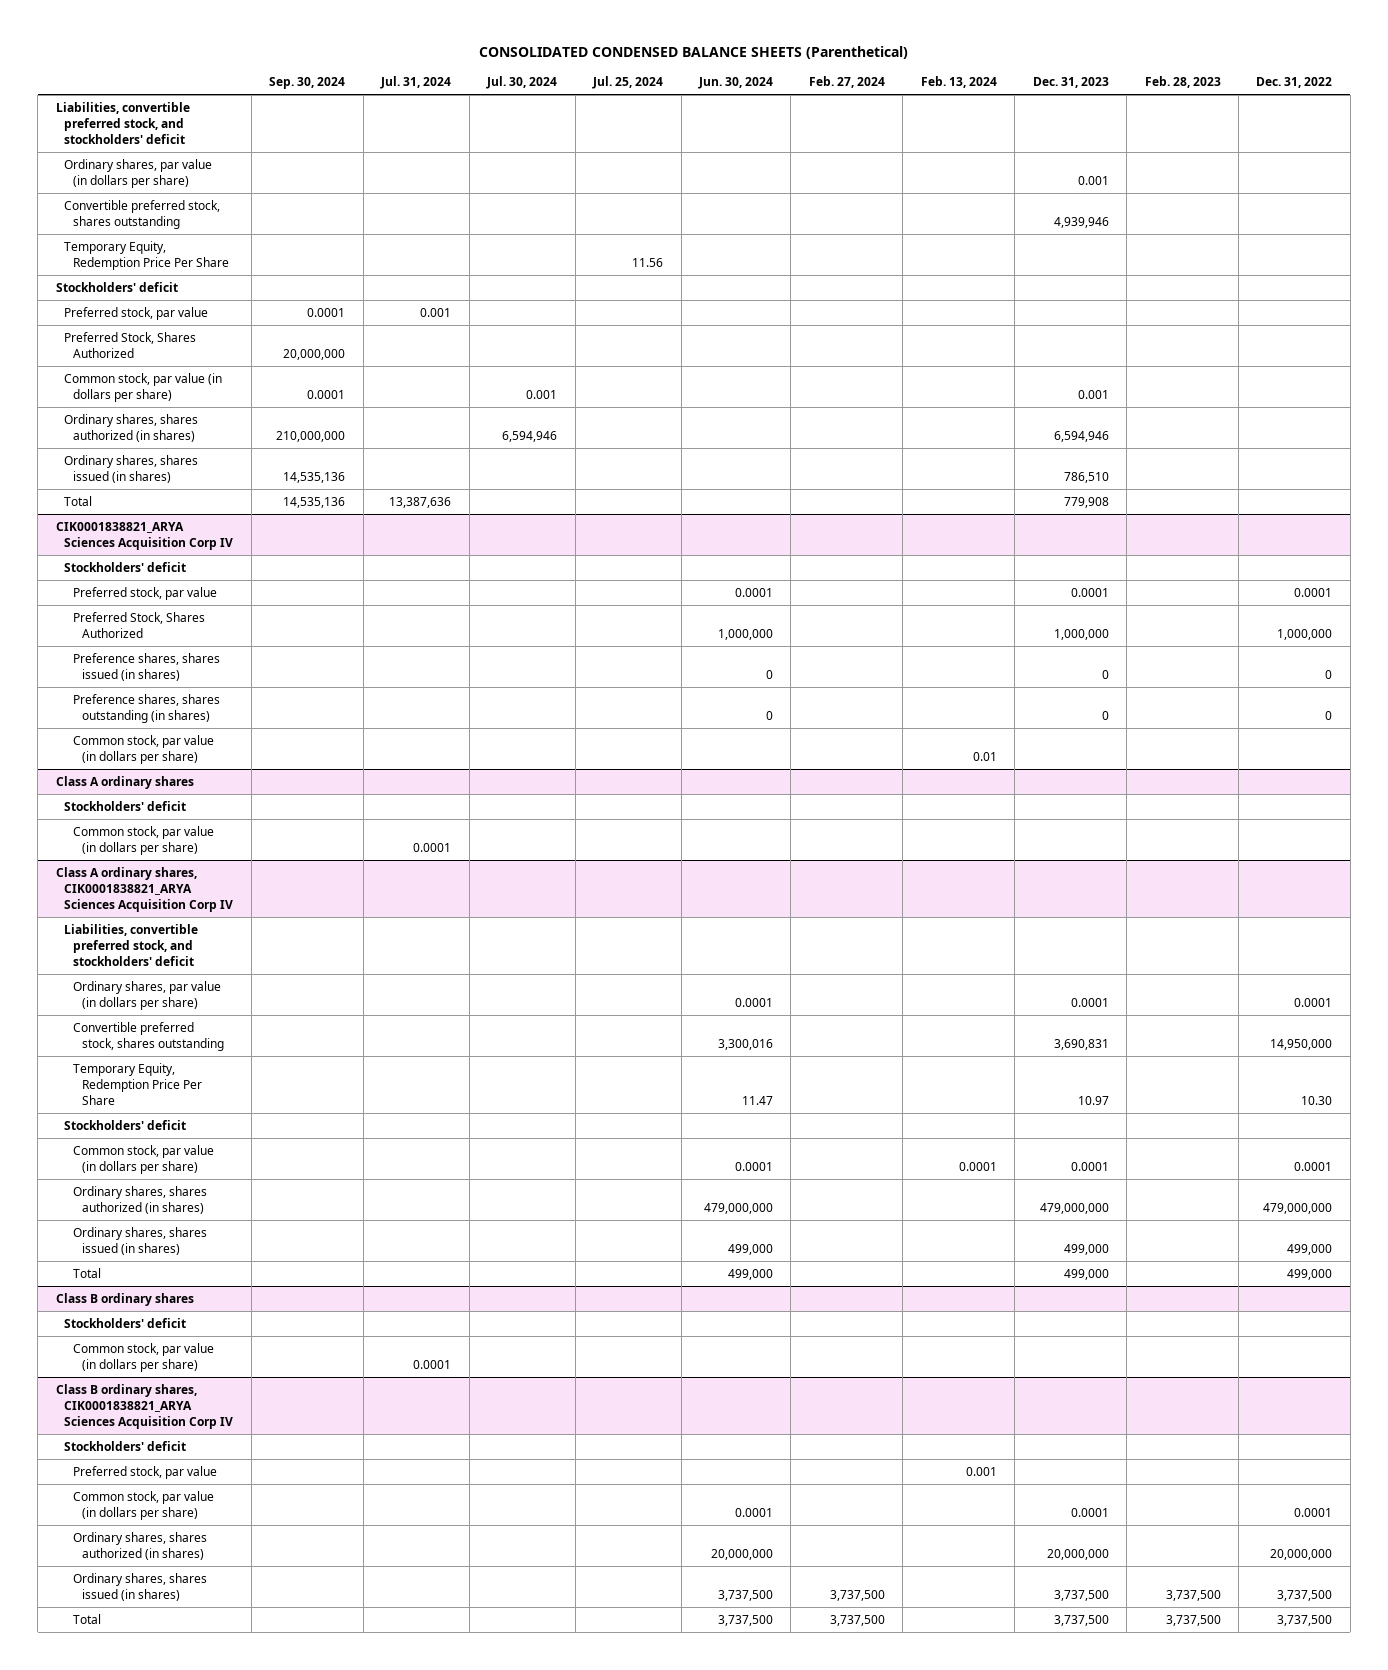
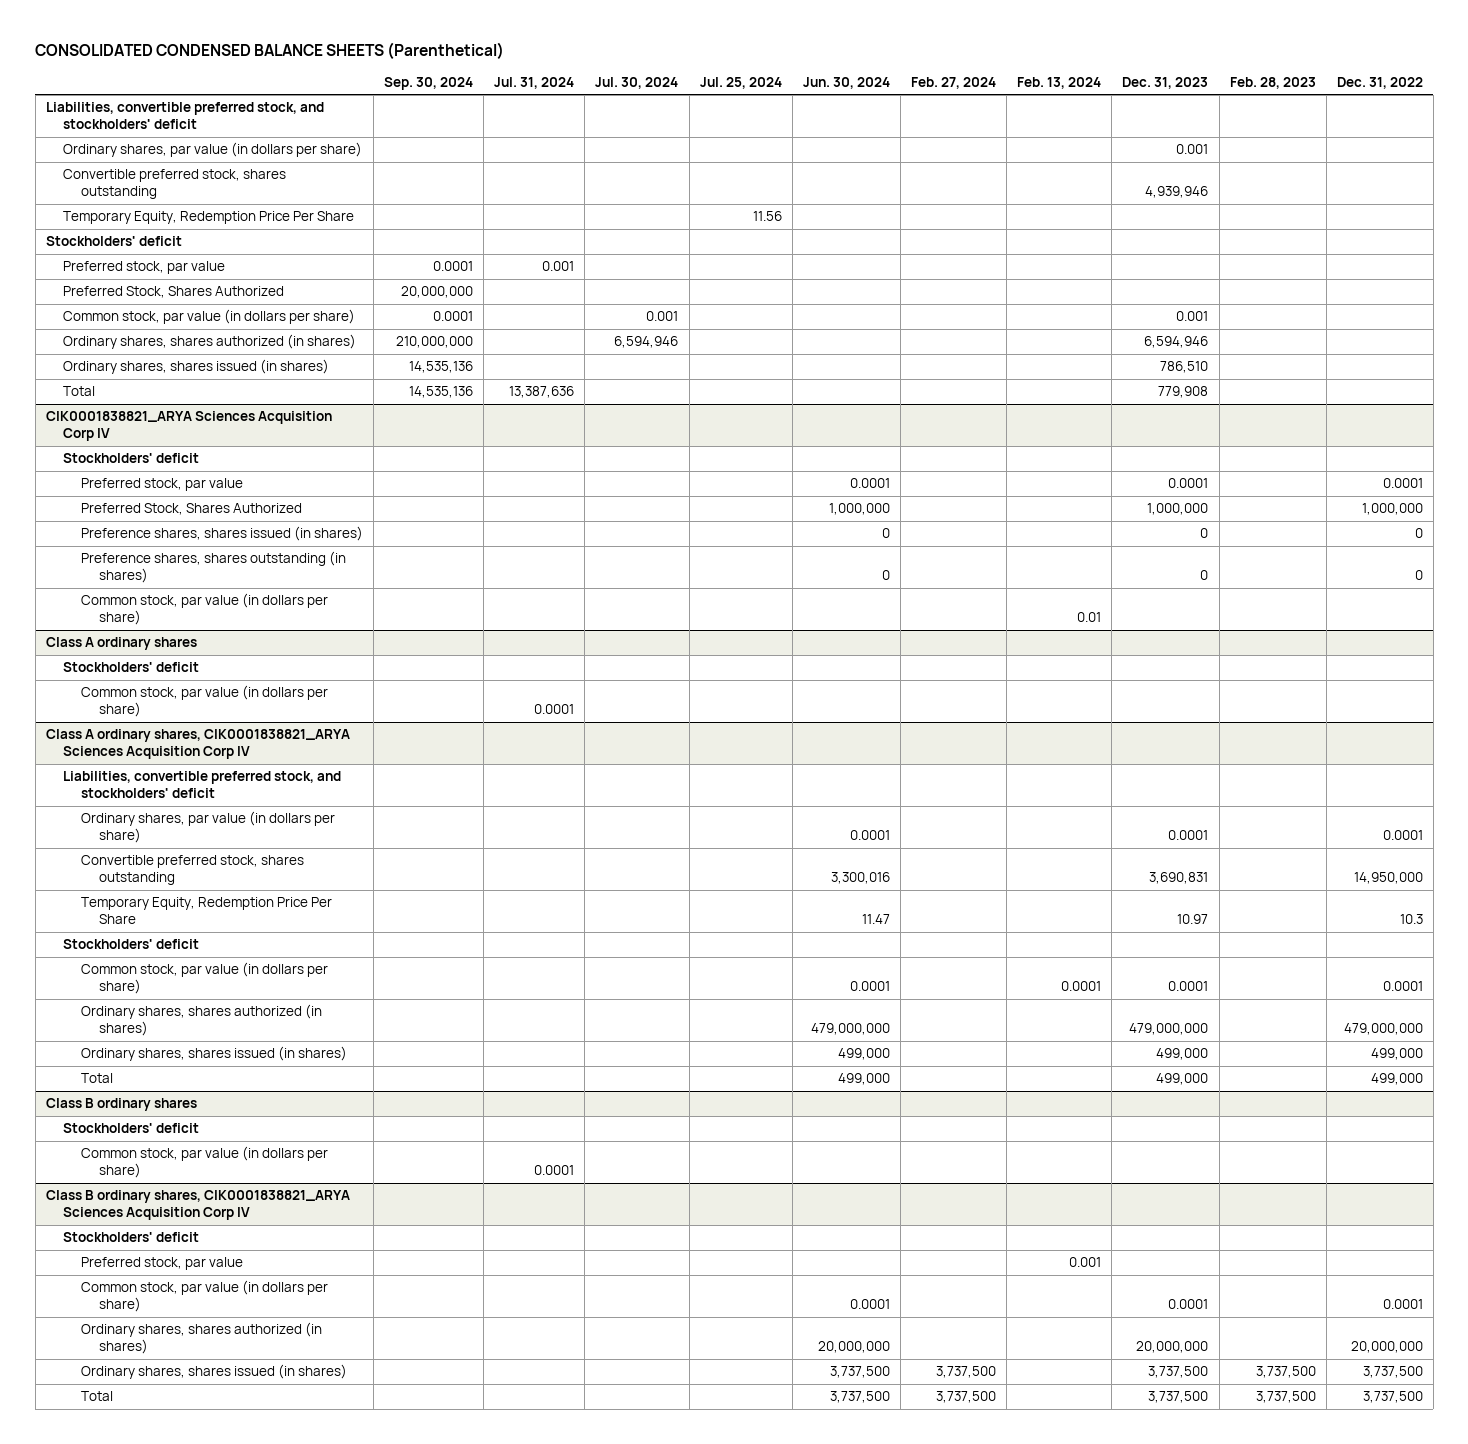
@ Class A ordinary shares, CIK0001838821_ARYA Sciences Acquisition Corp IV
- Temporary Equity, Redemption Price Per Share | | | | | 11.47 | | | 10.97 | | 10.30
+ Temporary Equity, Redemption Price Per Share | | | | | 11.47 | | | 10.97 | | 10.3

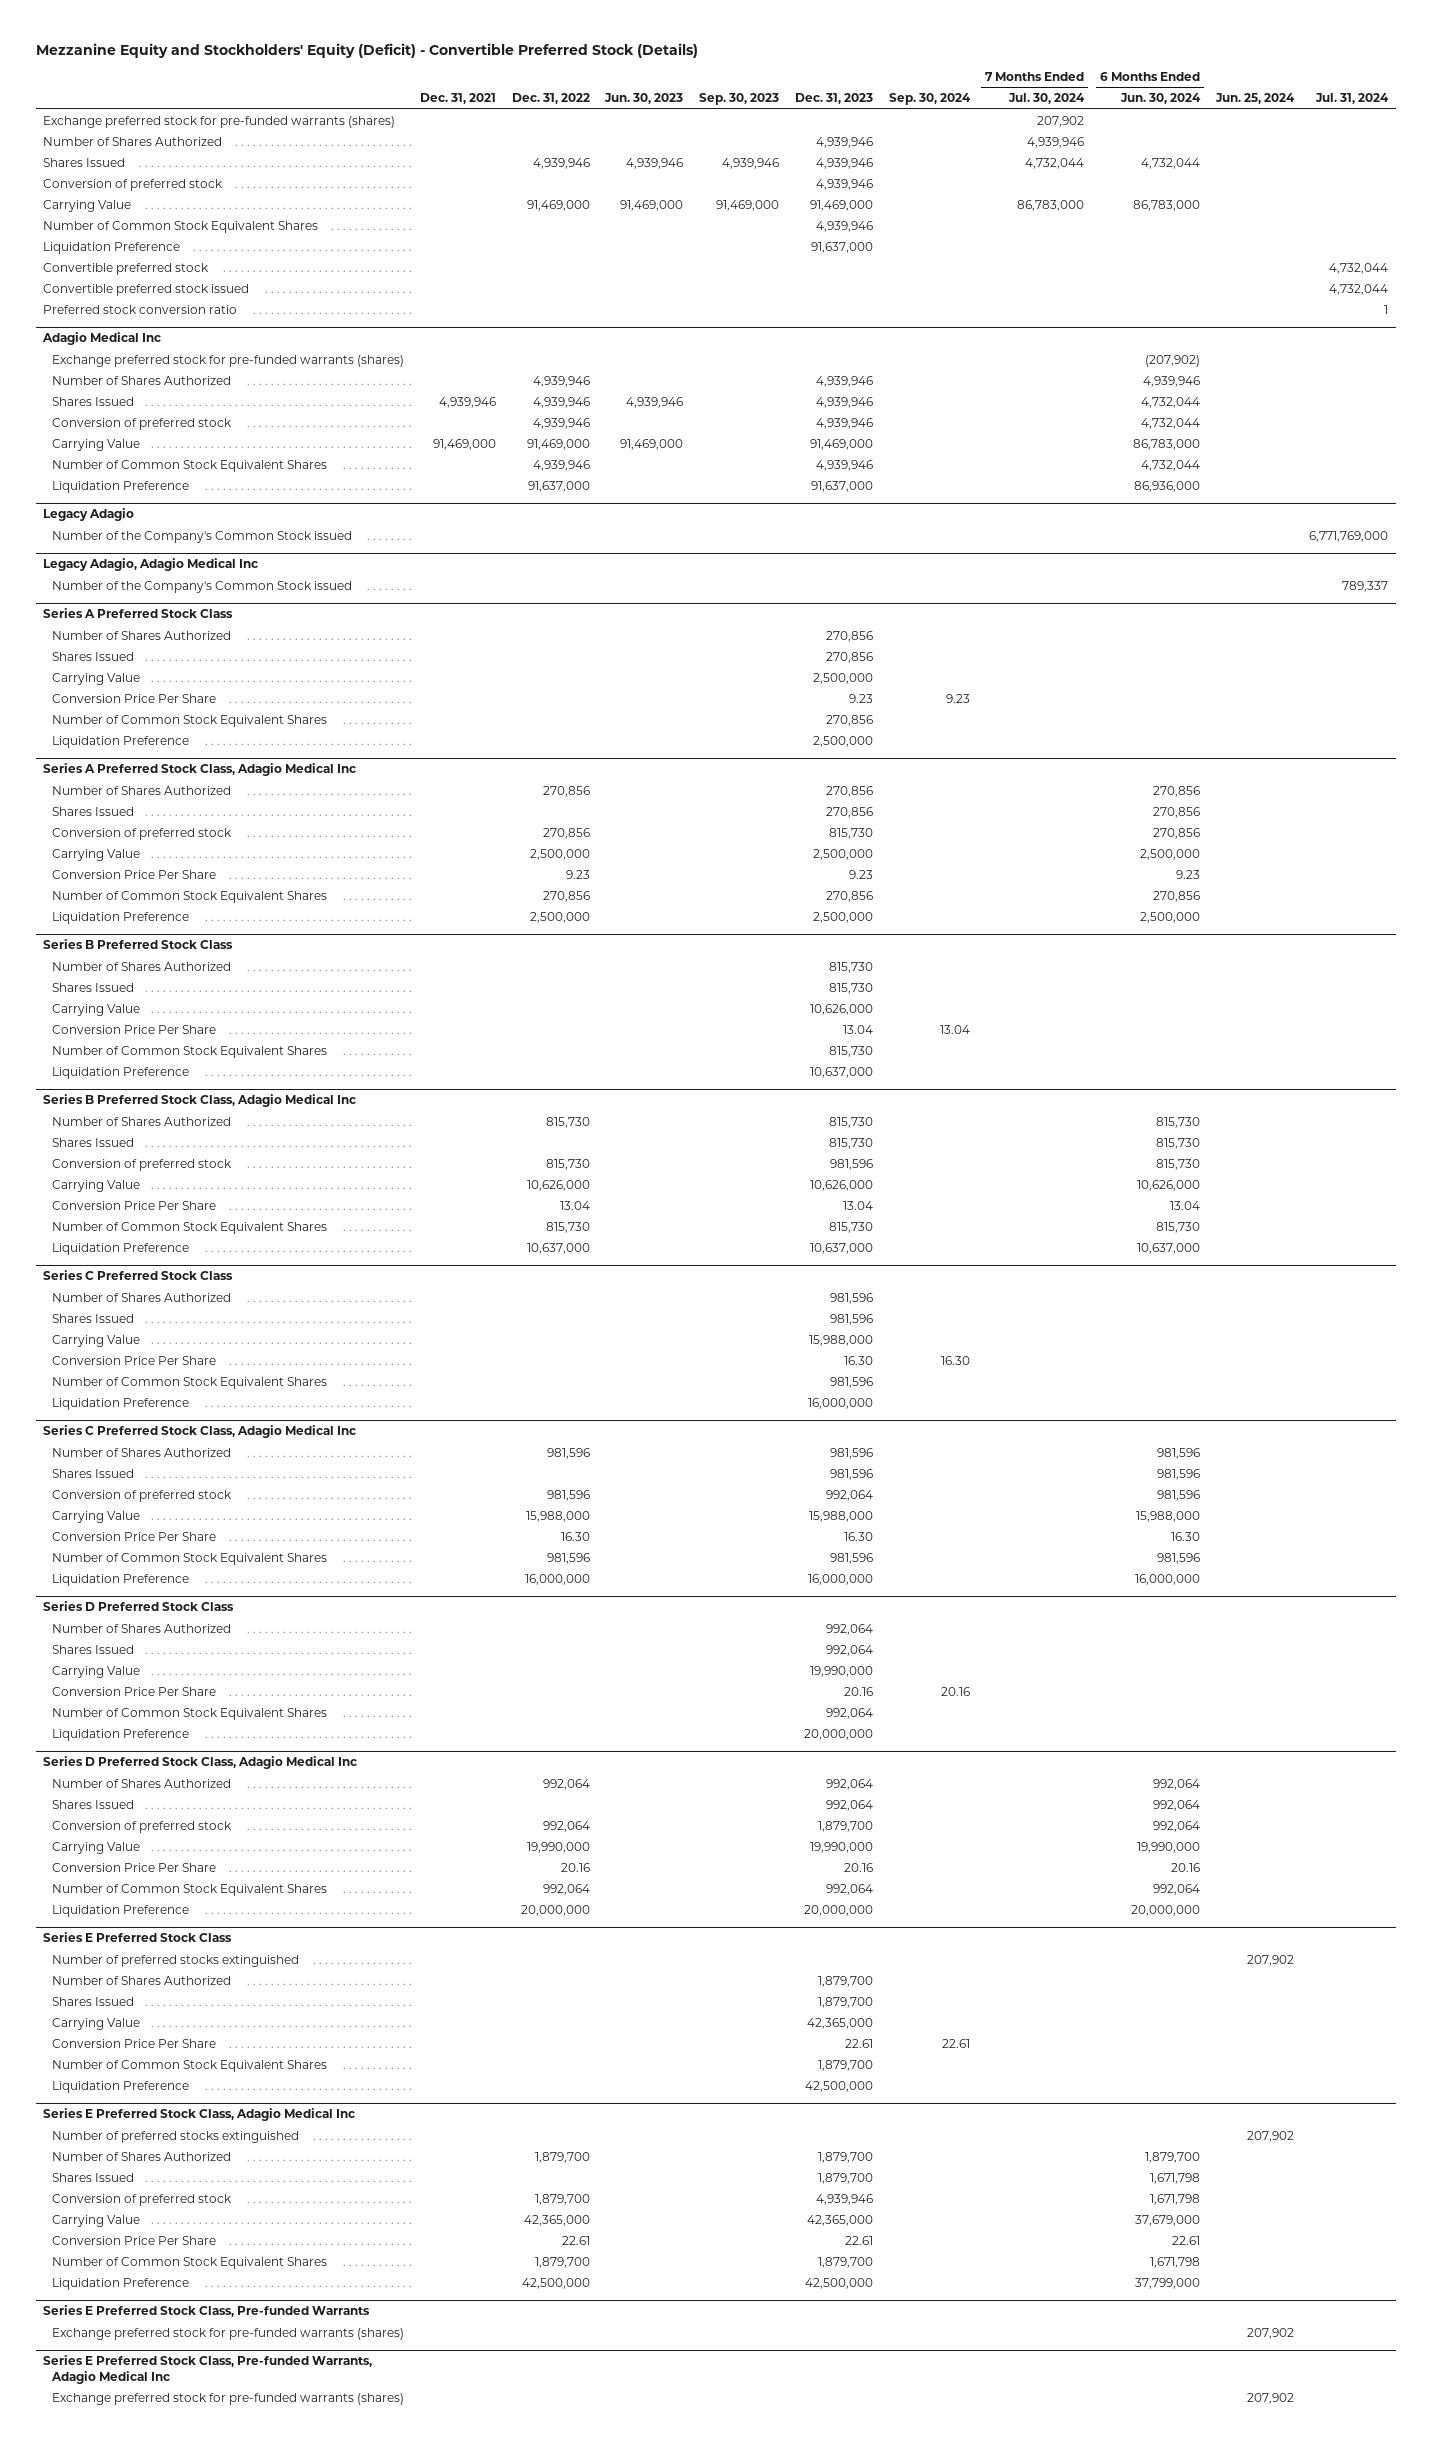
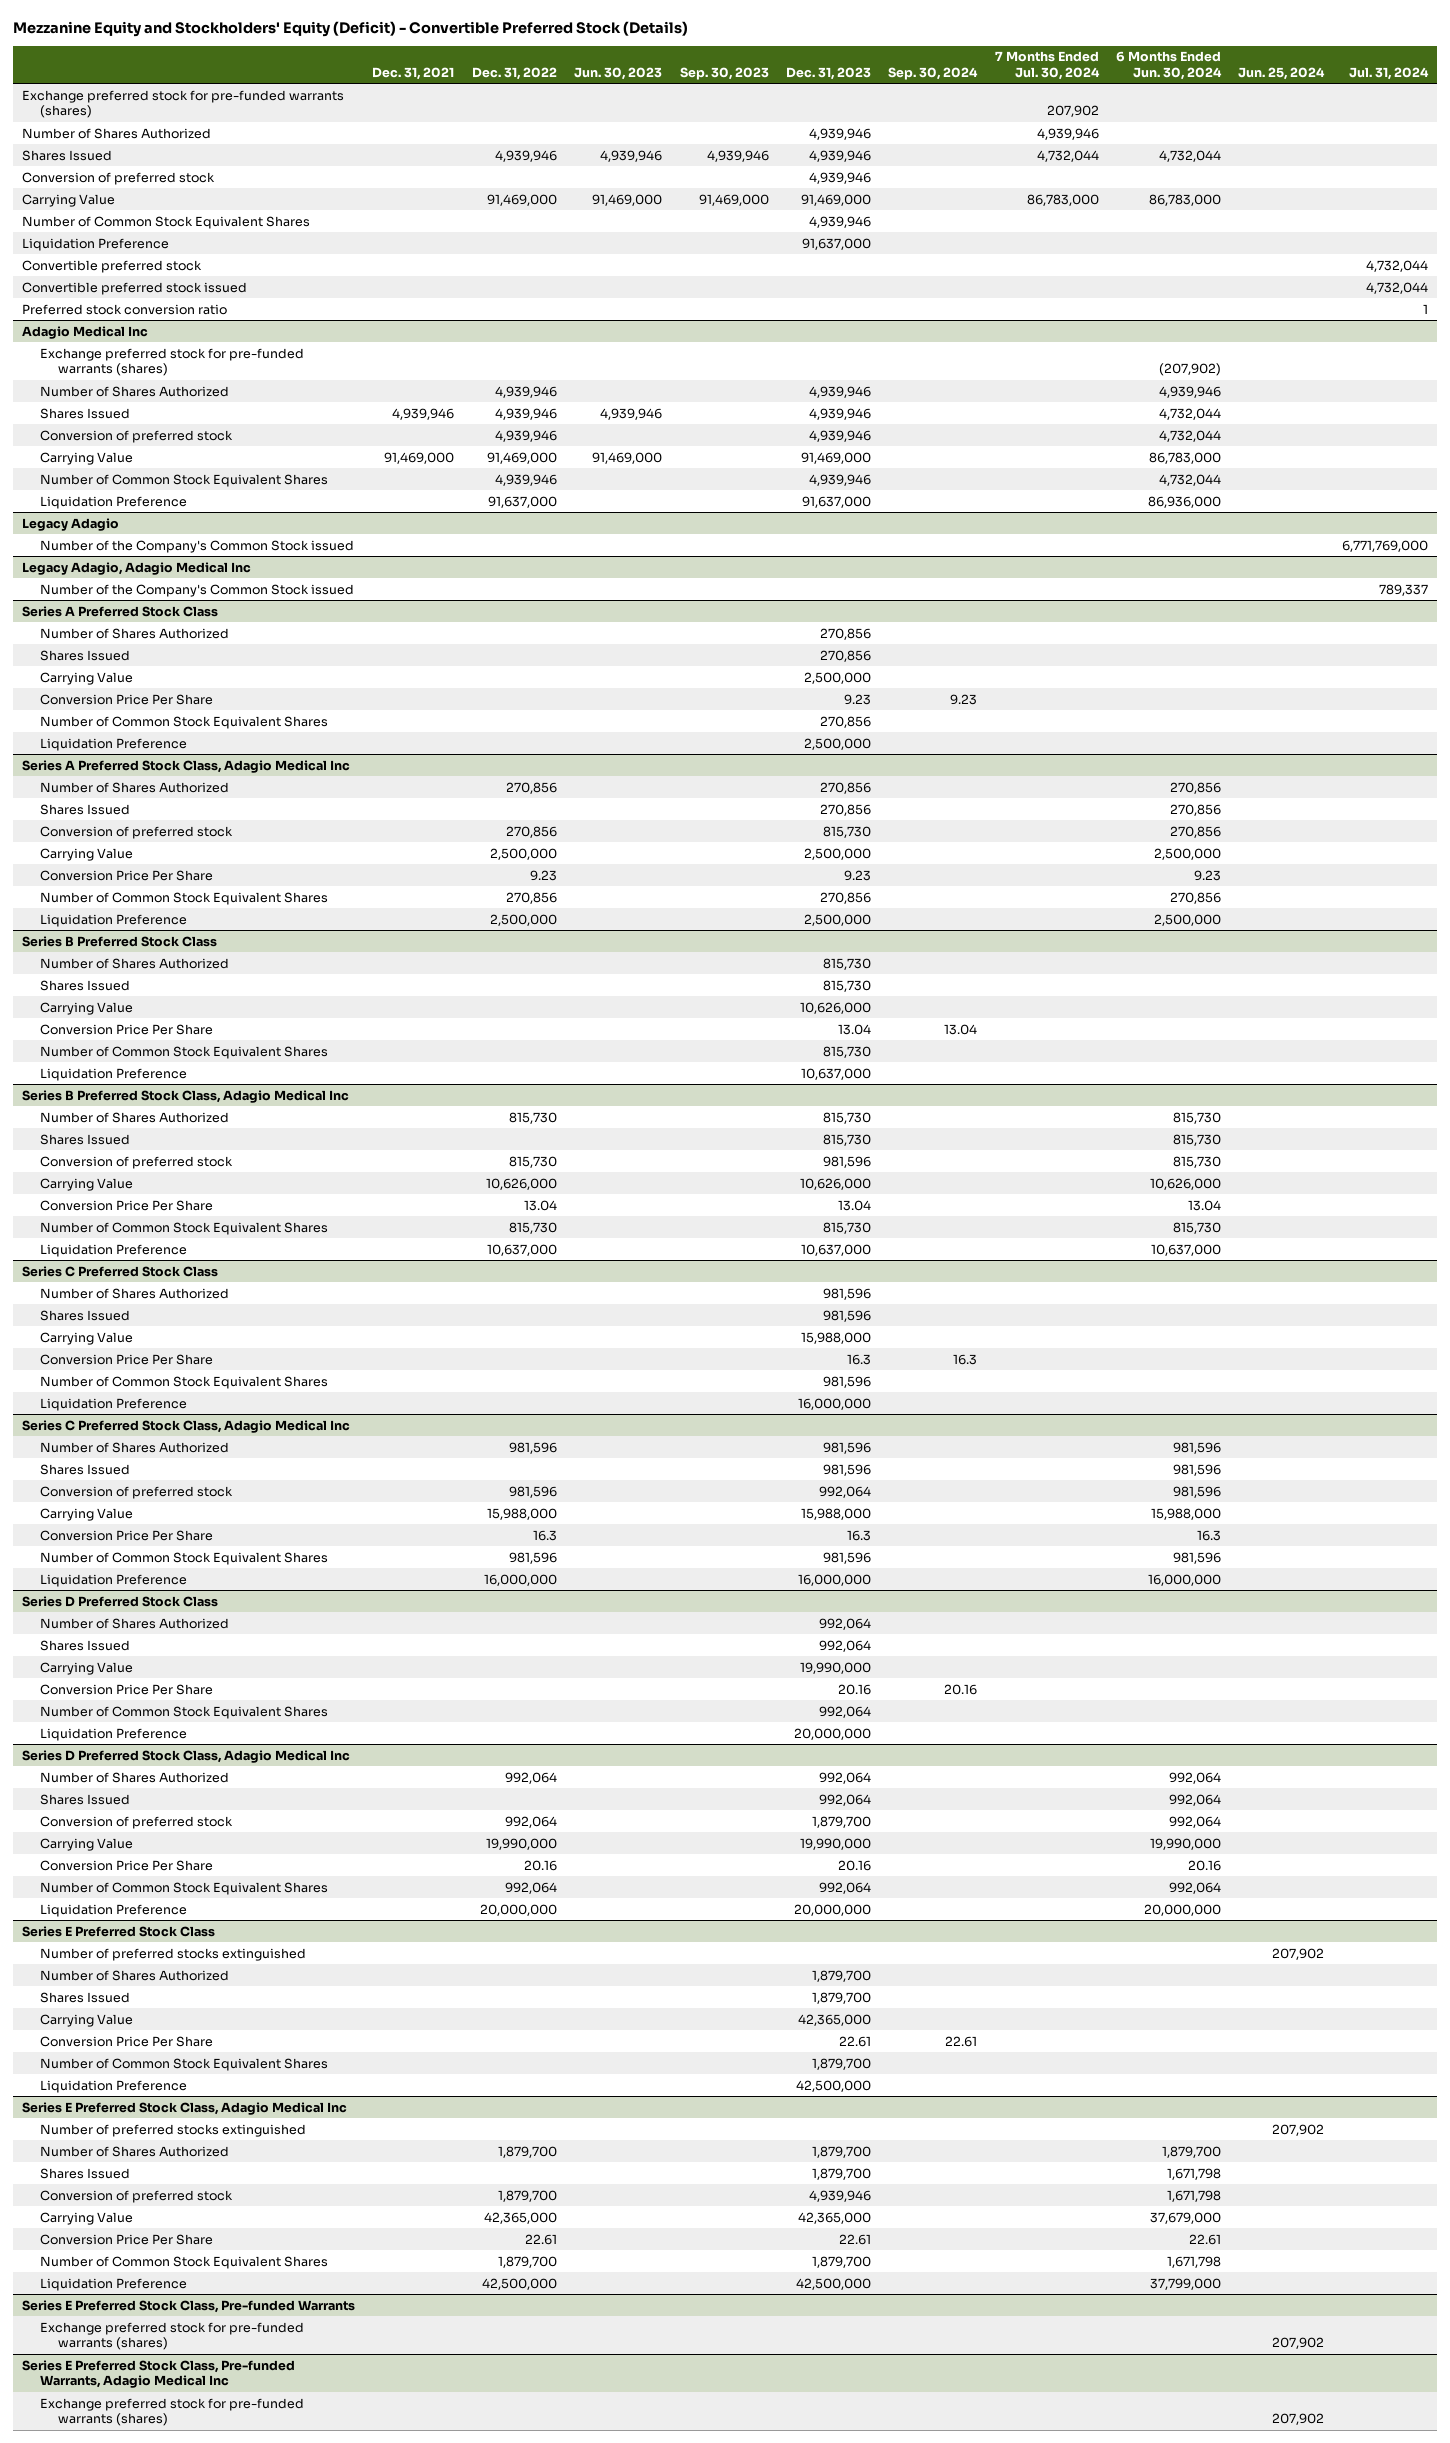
@ Series C Preferred Stock Class
- Conversion Price Per Share | | | | | 16.30 | 16.30 | | | |
+ Conversion Price Per Share | | | | | 16.3 | 16.3 | | | |
@ Series C Preferred Stock Class, Adagio Medical Inc
- Conversion Price Per Share | | 16.30 | | | 16.30 | | | 16.30 | |
+ Conversion Price Per Share | | 16.3 | | | 16.3 | | | 16.3 | |

